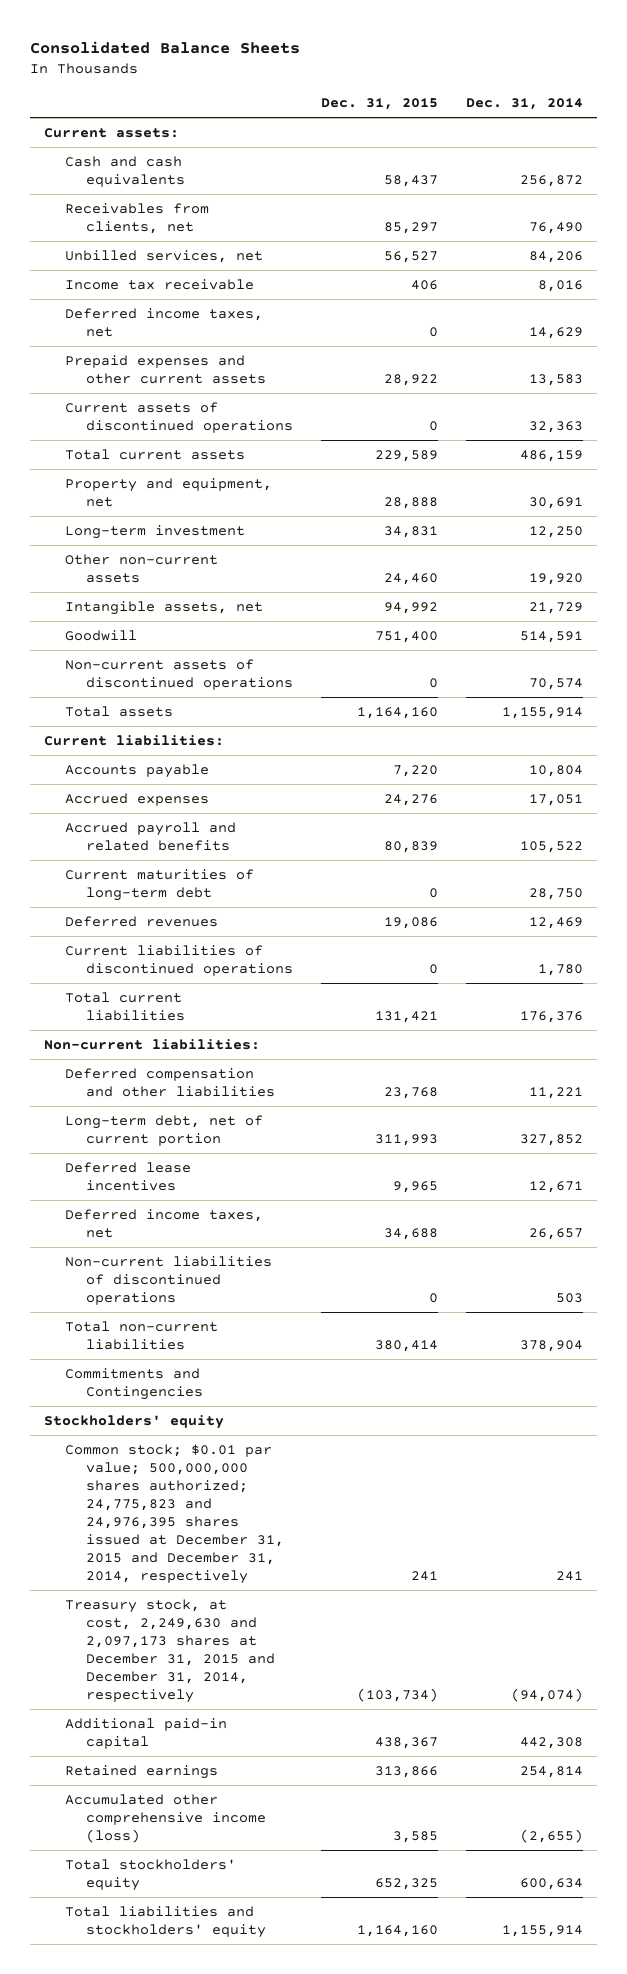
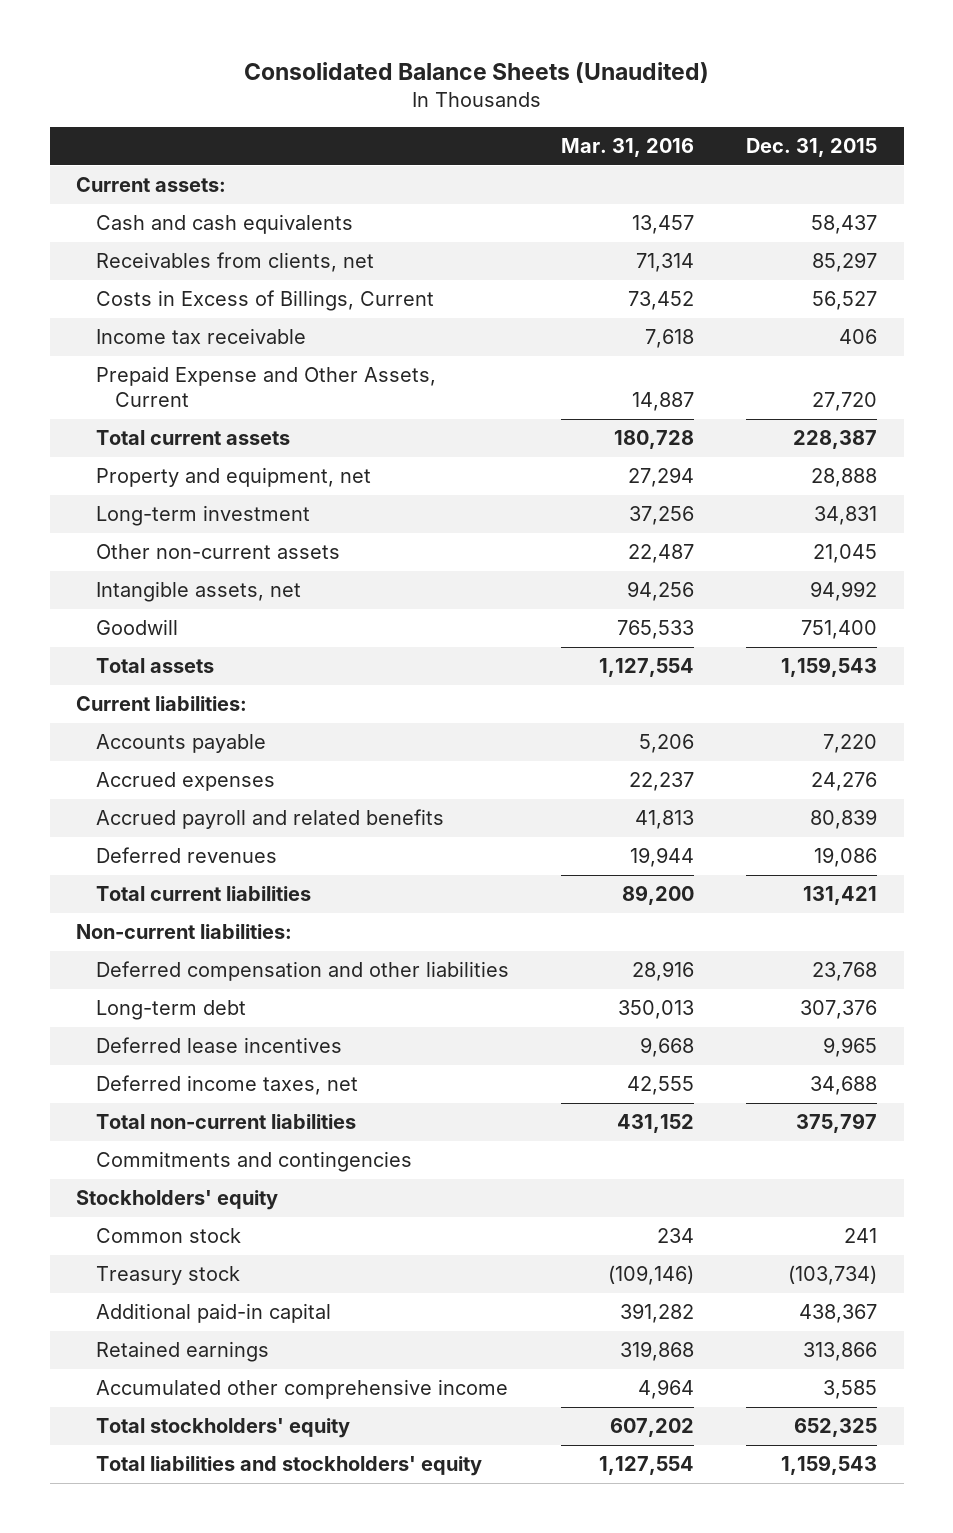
- Consolidated Balance Sheets
+ Consolidated Balance Sheets (Unaudited)
- | Dec. 31, 2015 | Dec. 31, 2014
+ | Mar. 31, 2016 | Dec. 31, 2015
- Unbilled services, net | 56,527 | 84,206
+ Costs in Excess of Billings, Current | 73,452 | 56,527
- Deferred income taxes, net | 0 | 14,629
- Prepaid expenses and other current assets | 28,922 | 13,583
- Current assets of discontinued operations | 0 | 32,363
- Total current assets | 229,589 | 486,159
+ Prepaid Expense and Other Assets, Current | 14,887 | 27,720
+ Total current assets | 180,728 | 228,387
- Other non-current assets | 24,460 | 19,920
+ Other non-current assets | 22,487 | 21,045
- Non-current assets of discontinued operations | 0 | 70,574
- Total assets | 1,164,160 | 1,155,914
+ Total assets | 1,127,554 | 1,159,543
- Current maturities of long-term debt | 0 | 28,750
- Current liabilities of discontinued operations | 0 | 1,780
- Long-term debt, net of current portion | 311,993 | 327,852
+ Long-term debt | 350,013 | 307,376
- Non-current liabilities of discontinued operations | 0 | 503
- Total non-current liabilities | 380,414 | 378,904
- Commitments and Contingencies
+ Total non-current liabilities | 431,152 | 375,797
+ Commitments and contingencies
- Common stock; $0.01 par value; 500,000,000 shares authorized; 24,775,823 and 24,976,395 shares issued at December 31, 2015 and December 31, 2014, respectively | 241 | 241
- Treasury stock, at cost, 2,249,630 and 2,097,173 shares at December 31, 2015 and December 31, 2014, respectively | (103,734) | (94,074)
+ Common stock | 234 | 241
+ Treasury stock | (109,146) | (103,734)
- Accumulated other comprehensive income (loss) | 3,585 | (2,655)
+ Accumulated other comprehensive income | 4,964 | 3,585
- Total liabilities and stockholders' equity | 1,164,160 | 1,155,914
+ Total liabilities and stockholders' equity | 1,127,554 | 1,159,543

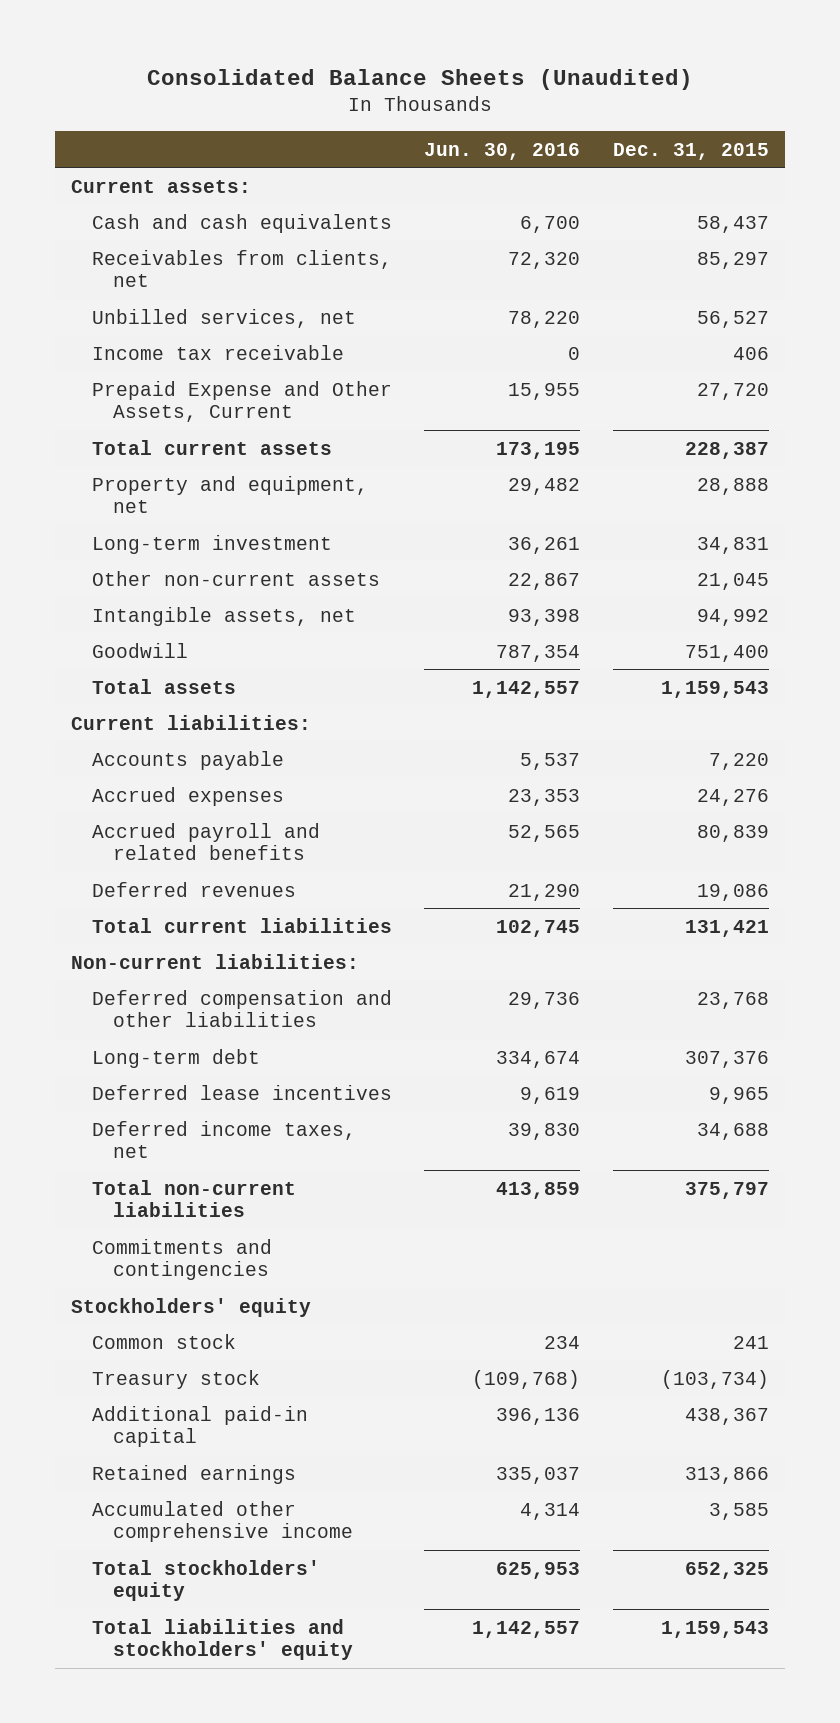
- | Mar. 31, 2016 | Dec. 31, 2015
+ | Jun. 30, 2016 | Dec. 31, 2015
- Costs in Excess of Billings, Current | 73,452 | 56,527
+ Unbilled services, net | 78,220 | 56,527

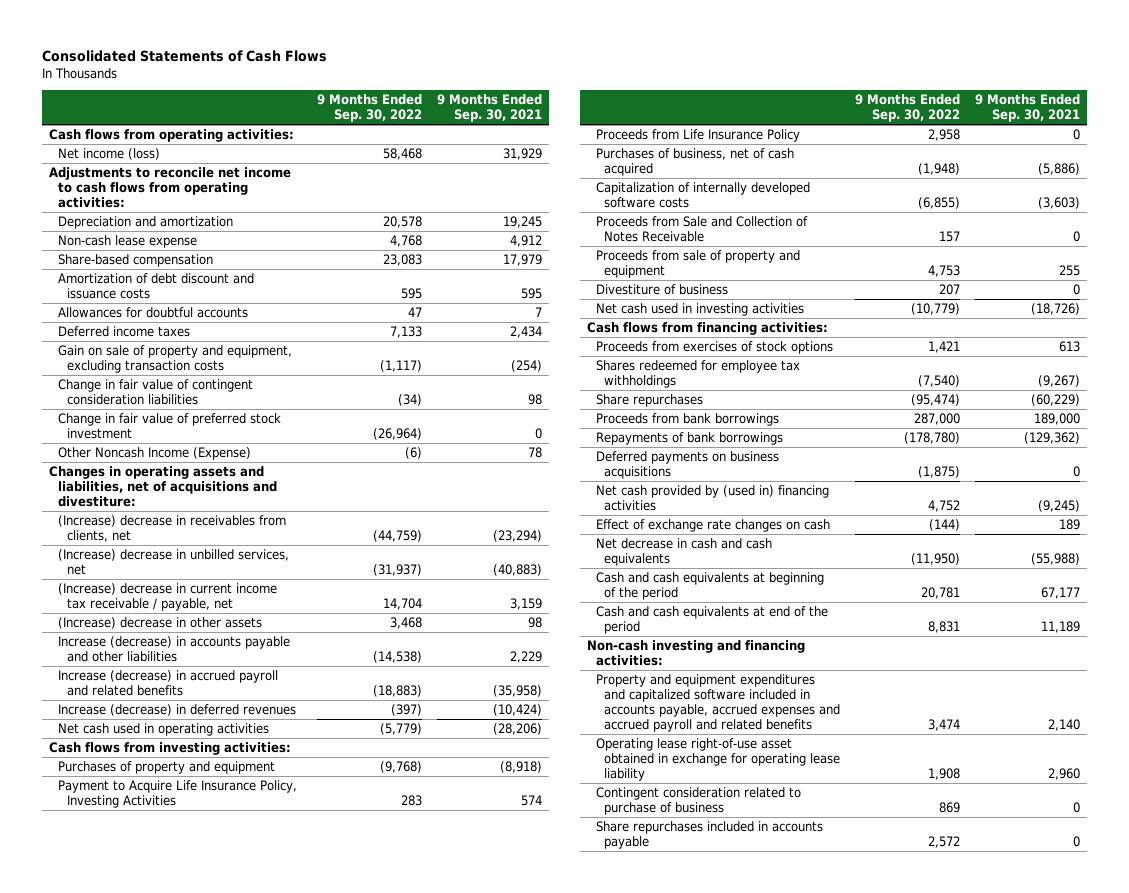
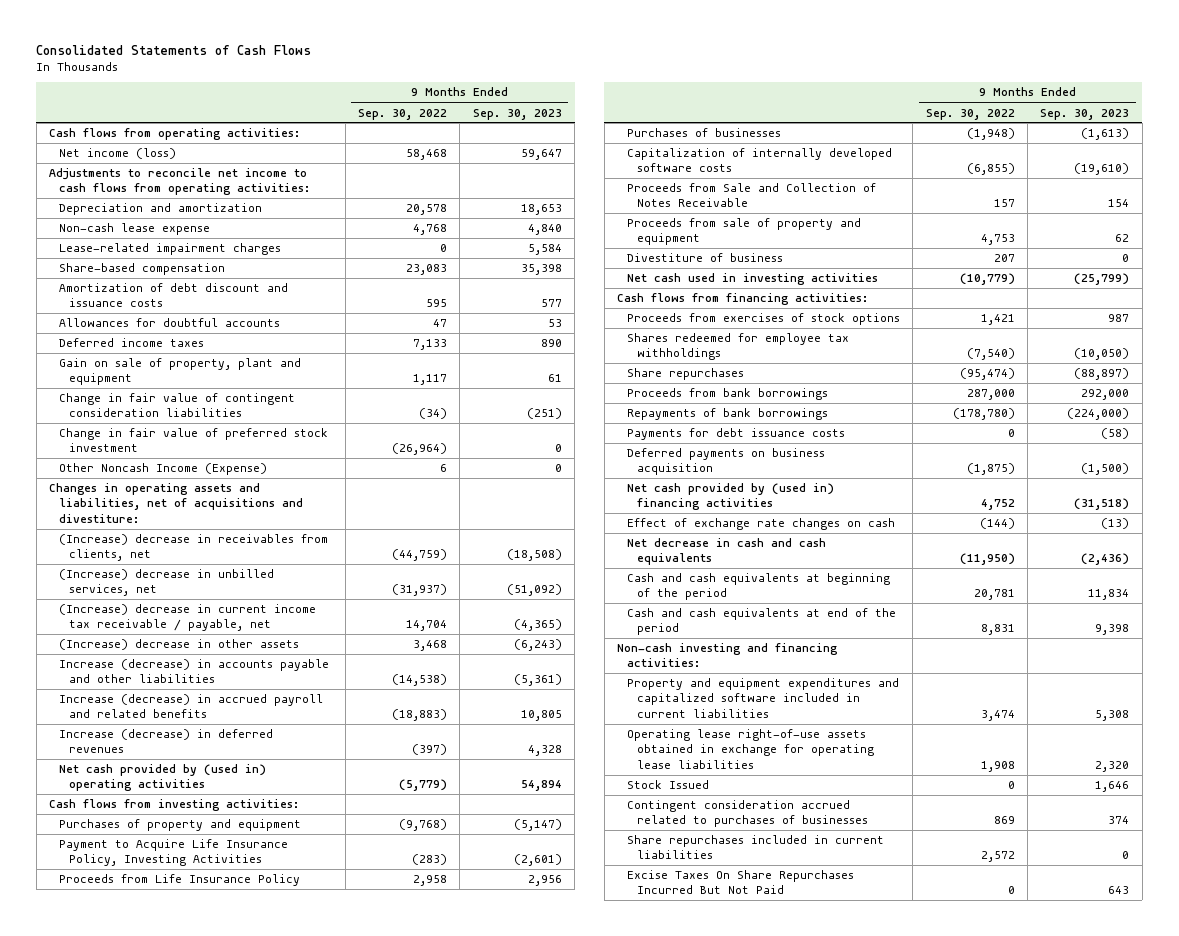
- | 9 Months Ended Sep. 30, 2022 | 9 Months Ended Sep. 30, 2021
+ | 9 Months Ended Sep. 30, 2022 | 9 Months Ended Sep. 30, 2023
+ Lease-related impairment charges | 0 | 5,584
- Gain on sale of property and equipment, excluding transaction costs | (1,117) | (254)
+ Gain on sale of property, plant and equipment | 1,117 | 61
- Other Noncash Income (Expense) | (6) | 78
+ Other Noncash Income (Expense) | 6 | 0
- Net cash used in operating activities | (5,779) | (28,206)
+ Net cash provided by (used in) operating activities | (5,779) | 54,894
- Payment to Acquire Life Insurance Policy, Investing Activities | 283 | 574
+ Payment to Acquire Life Insurance Policy, Investing Activities | (283) | (2,601)
- Purchases of business, net of cash acquired | (1,948) | (5,886)
+ Purchases of businesses | (1,948) | (1,613)
- Deferred payments on business acquisitions | (1,875) | 0
+ Payments for debt issuance costs | 0 | (58)
+ Deferred payments on business acquisition | (1,875) | (1,500)
- Property and equipment expenditures and capitalized software included in accounts payable, accrued expenses and accrued payroll and related benefits | 3,474 | 2,140
- Operating lease right-of-use asset obtained in exchange for operating lease liability | 1,908 | 2,960
- Contingent consideration related to purchase of business | 869 | 0
- Share repurchases included in accounts payable | 2,572 | 0
+ Property and equipment expenditures and capitalized software included in current liabilities | 3,474 | 5,308
+ Operating lease right-of-use assets obtained in exchange for operating lease liabilities | 1,908 | 2,320
+ Stock Issued | 0 | 1,646
+ Contingent consideration accrued related to purchases of businesses | 869 | 374
+ Share repurchases included in current liabilities | 2,572 | 0
+ Excise Taxes On Share Repurchases Incurred But Not Paid | 0 | 643

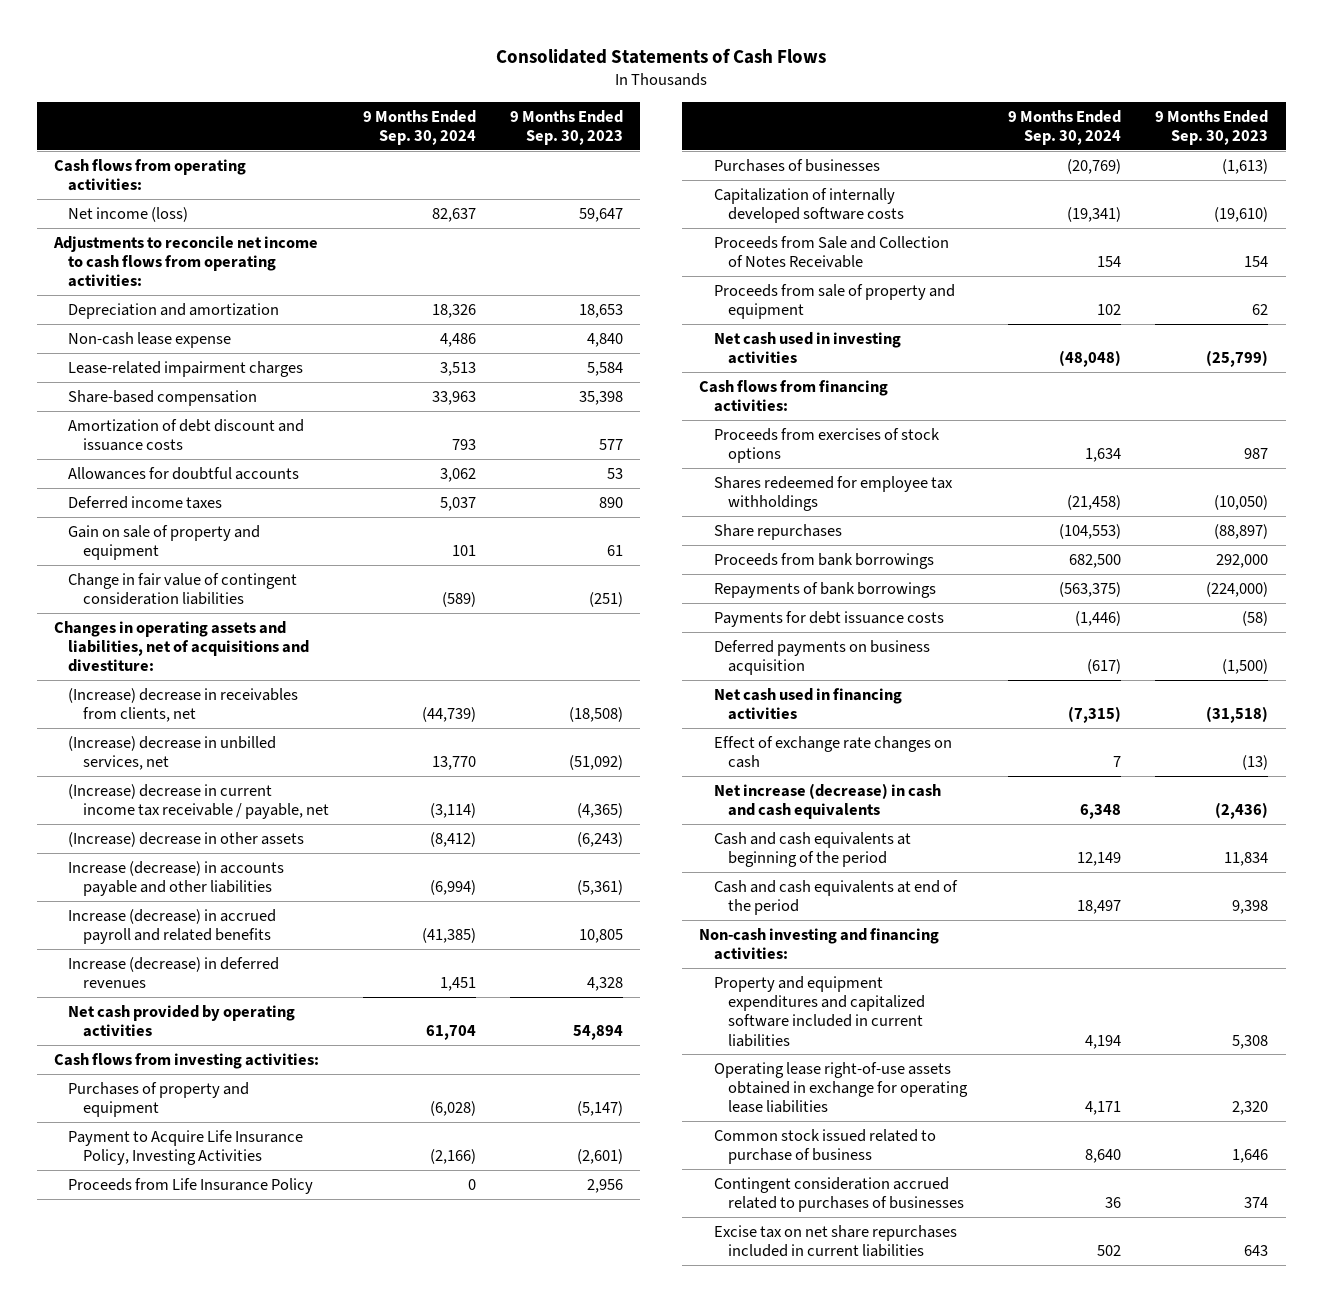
- | 9 Months Ended Sep. 30, 2022 | 9 Months Ended Sep. 30, 2023
+ | 9 Months Ended Sep. 30, 2024 | 9 Months Ended Sep. 30, 2023
- Gain on sale of property, plant and equipment | 1,117 | 61
+ Gain on sale of property and equipment | 101 | 61
- Change in fair value of preferred stock investment | (26,964) | 0
- Other Noncash Income (Expense) | 6 | 0
- Net cash provided by (used in) operating activities | (5,779) | 54,894
+ Net cash provided by operating activities | 61,704 | 54,894
- Divestiture of business | 207 | 0
- Net cash provided by (used in) financing activities | 4,752 | (31,518)
+ Net cash used in financing activities | (7,315) | (31,518)
- Net decrease in cash and cash equivalents | (11,950) | (2,436)
+ Net increase (decrease) in cash and cash equivalents | 6,348 | (2,436)
- Stock Issued | 0 | 1,646
+ Common stock issued related to purchase of business | 8,640 | 1,646
- Share repurchases included in current liabilities | 2,572 | 0
- Excise Taxes On Share Repurchases Incurred But Not Paid | 0 | 643
+ Excise tax on net share repurchases included in current liabilities | 502 | 643

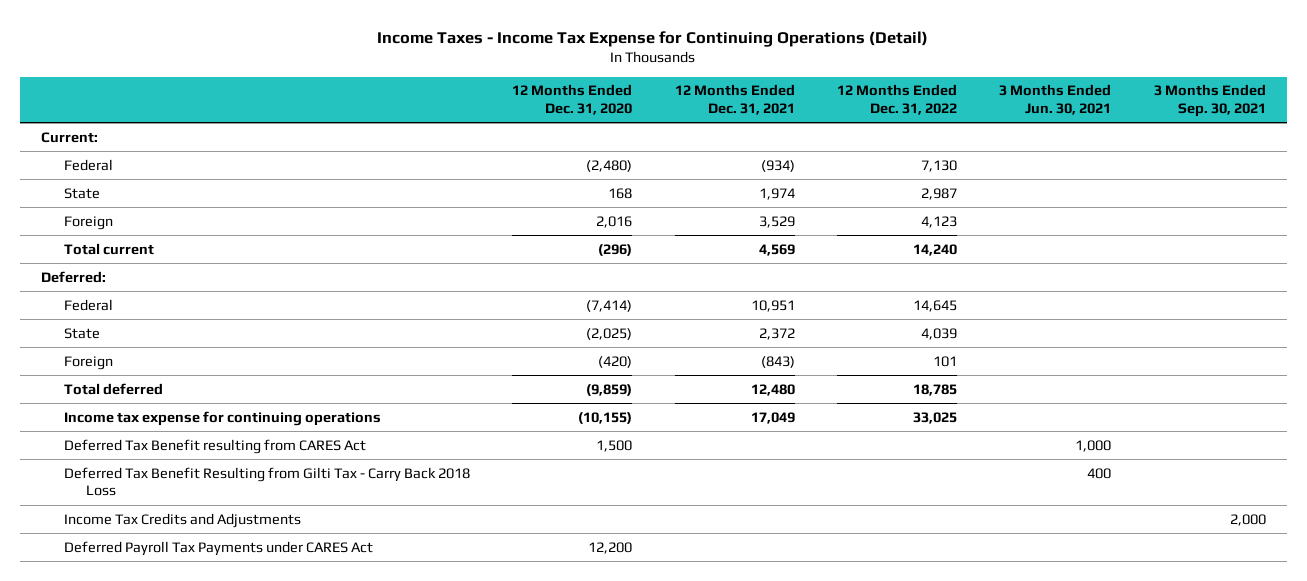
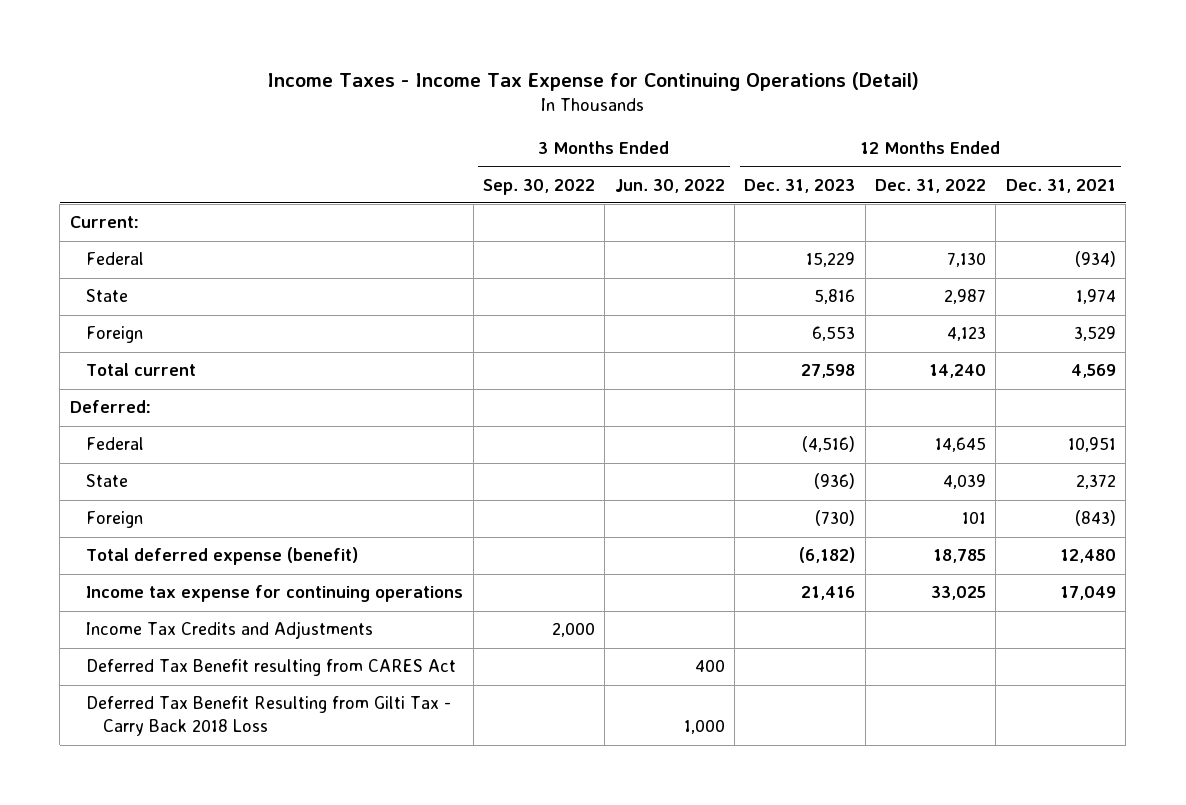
- | 12 Months Ended Dec. 31, 2020 | 12 Months Ended Dec. 31, 2021 | 12 Months Ended Dec. 31, 2022 | 3 Months Ended Jun. 30, 2021 | 3 Months Ended Sep. 30, 2021
+ | 3 Months Ended Sep. 30, 2022 | 3 Months Ended Jun. 30, 2022 | 12 Months Ended Dec. 31, 2023 | 12 Months Ended Dec. 31, 2022 | 12 Months Ended Dec. 31, 2021
- Total deferred | (9,859) | 12,480 | 18,785 | |
+ Total deferred expense (benefit) | | | (6,182) | 18,785 | 12,480
moved up: Income Tax Credits and Adjustments | 2,000 | | | |
- Deferred Payroll Tax Payments under CARES Act | 12,200 | | | |

